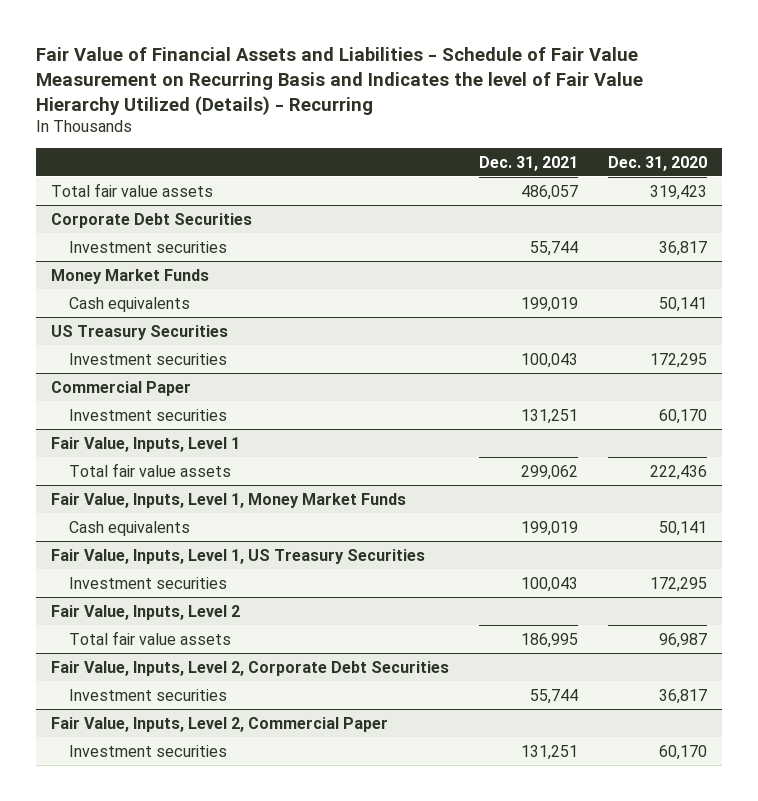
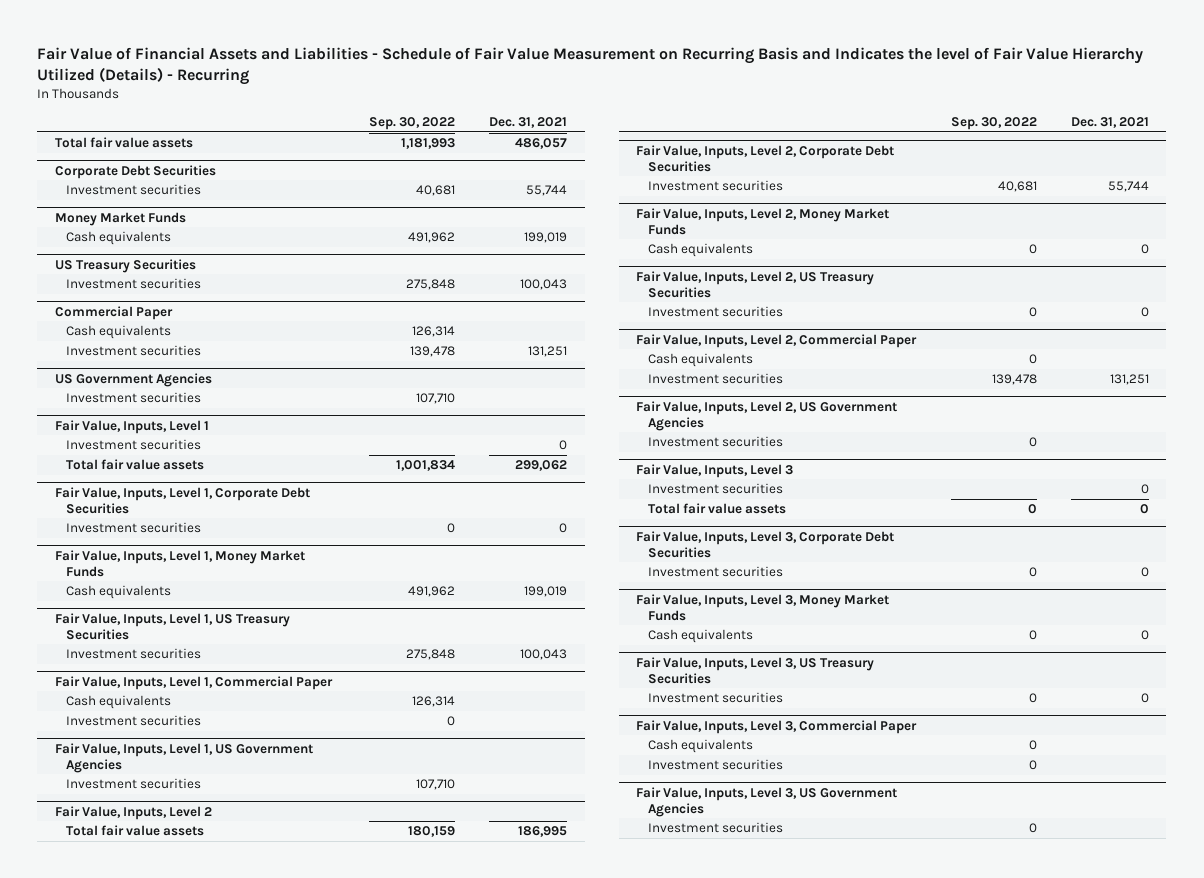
- | Dec. 31, 2021 | Dec. 31, 2020
+ | Sep. 30, 2022 | Dec. 31, 2021
@ Commercial Paper
+ Cash equivalents | 126,314 |
+ US Government Agencies
+ Investment securities | 107,710 |
@ Fair Value, Inputs, Level 1
+ Investment securities | | 0
+ Fair Value, Inputs, Level 1, Corporate Debt Securities
+ Investment securities | 0 | 0
+ Fair Value, Inputs, Level 1, Commercial Paper
+ Cash equivalents | 126,314 |
+ Investment securities | 0 |
+ Fair Value, Inputs, Level 1, US Government Agencies
+ Investment securities | 107,710 |
+ Fair Value, Inputs, Level 2, Money Market Funds
+ Cash equivalents | 0 | 0
+ Fair Value, Inputs, Level 2, US Treasury Securities
+ Investment securities | 0 | 0
@ Fair Value, Inputs, Level 2, Commercial Paper
+ Cash equivalents | 0 |
+ Fair Value, Inputs, Level 2, US Government Agencies
+ Investment securities | 0 |
+ Fair Value, Inputs, Level 3
+ Investment securities | | 0
+ Total fair value assets | 0 | 0
+ Fair Value, Inputs, Level 3, Corporate Debt Securities
+ Investment securities | 0 | 0
+ Fair Value, Inputs, Level 3, Money Market Funds
+ Cash equivalents | 0 | 0
+ Fair Value, Inputs, Level 3, US Treasury Securities
+ Investment securities | 0 | 0
+ Fair Value, Inputs, Level 3, Commercial Paper
+ Cash equivalents | 0 |
+ Investment securities | 0 |
+ Fair Value, Inputs, Level 3, US Government Agencies
+ Investment securities | 0 |

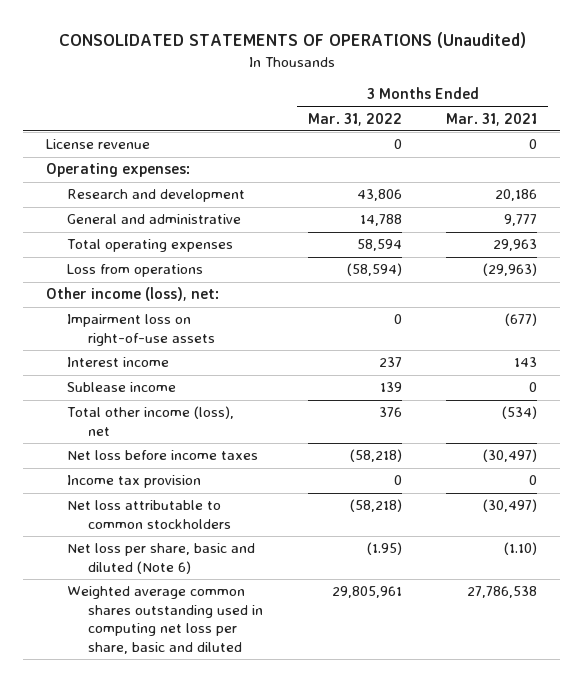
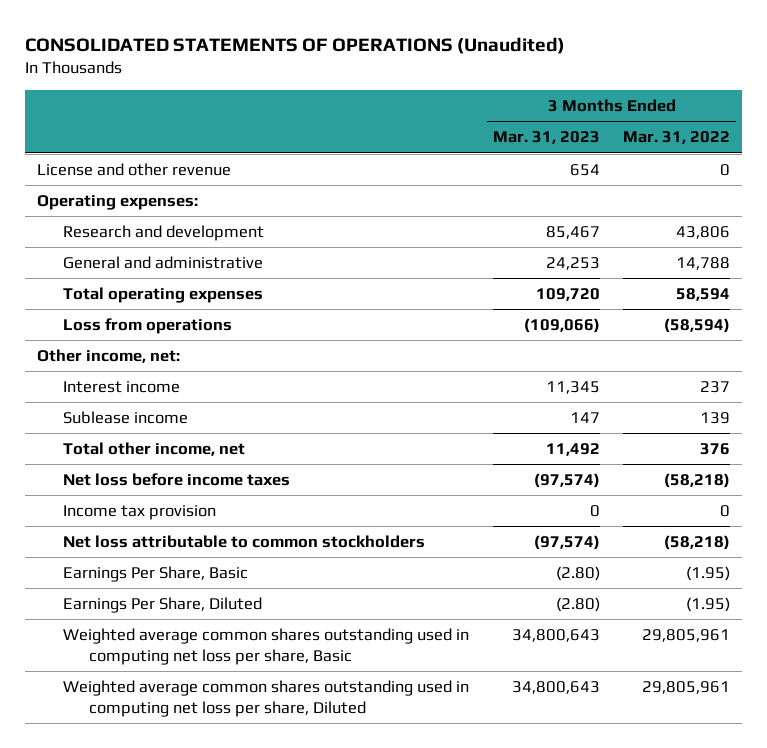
- | 3 Months Ended Mar. 31, 2022 | 3 Months Ended Mar. 31, 2021
+ | 3 Months Ended Mar. 31, 2023 | 3 Months Ended Mar. 31, 2022
- License revenue | 0 | 0
+ License and other revenue | 654 | 0
- Other income (loss), net:
- Impairment loss on right-of-use assets | 0 | (677)
+ Other income, net:
- Total other income (loss), net | 376 | (534)
+ Total other income, net | 11,492 | 376
- Net loss per share, basic and diluted (Note 6) | (1.95) | (1.10)
- Weighted average common shares outstanding used in computing net loss per share, basic and diluted | 29,805,961 | 27,786,538
+ Earnings Per Share, Basic | (2.80) | (1.95)
+ Earnings Per Share, Diluted | (2.80) | (1.95)
+ Weighted average common shares outstanding used in computing net loss per share, Basic | 34,800,643 | 29,805,961
+ Weighted average common shares outstanding used in computing net loss per share, Diluted | 34,800,643 | 29,805,961

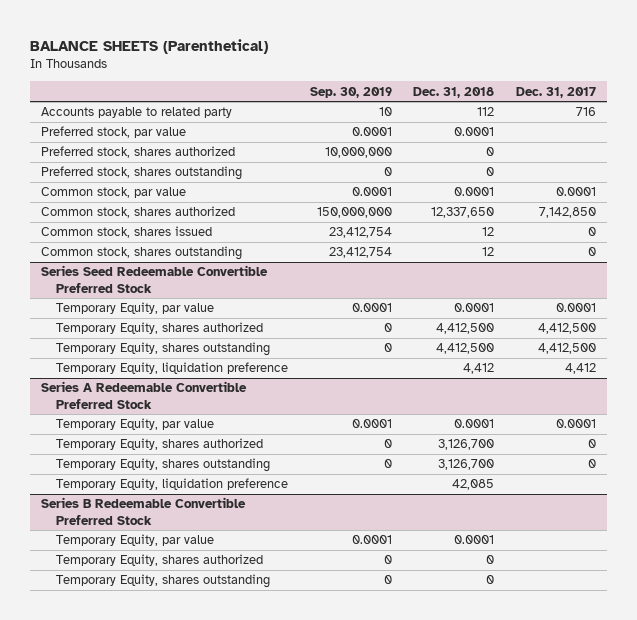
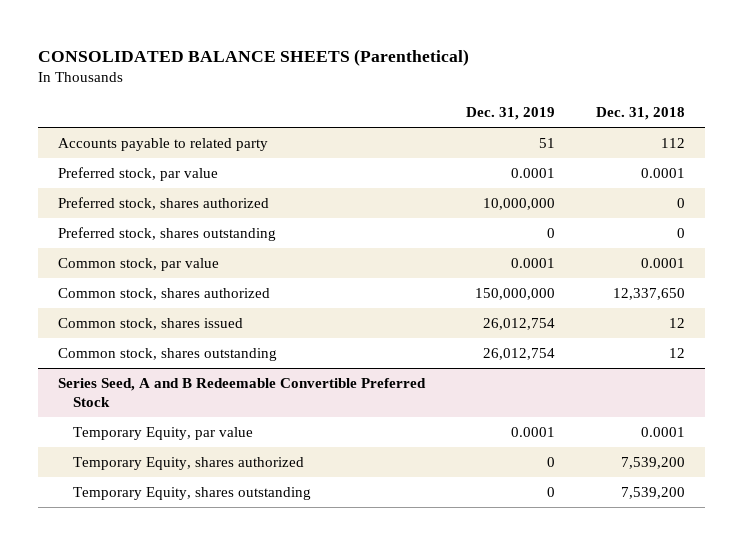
- BALANCE SHEETS (Parenthetical)
+ CONSOLIDATED BALANCE SHEETS (Parenthetical)
- | Sep. 30, 2019 | Dec. 31, 2018 | Dec. 31, 2017
+ | Dec. 31, 2019 | Dec. 31, 2018
- Series Seed Redeemable Convertible Preferred Stock
- Temporary Equity, par value | 0.0001 | 0.0001 | 0.0001
- Temporary Equity, shares authorized | 0 | 4,412,500 | 4,412,500
- Temporary Equity, shares outstanding | 0 | 4,412,500 | 4,412,500
- Temporary Equity, liquidation preference | | 4,412 | 4,412
- Series A Redeemable Convertible Preferred Stock
- Temporary Equity, par value | 0.0001 | 0.0001 | 0.0001
- Temporary Equity, shares authorized | 0 | 3,126,700 | 0
- Temporary Equity, shares outstanding | 0 | 3,126,700 | 0
- Temporary Equity, liquidation preference | | 42,085 |
- Series B Redeemable Convertible Preferred Stock
+ Series Seed, A and B Redeemable Convertible Preferred Stock
- Temporary Equity, shares authorized | 0 | 0 |
- Temporary Equity, shares outstanding | 0 | 0 |
+ Temporary Equity, shares authorized | 0 | 7,539,200
+ Temporary Equity, shares outstanding | 0 | 7,539,200

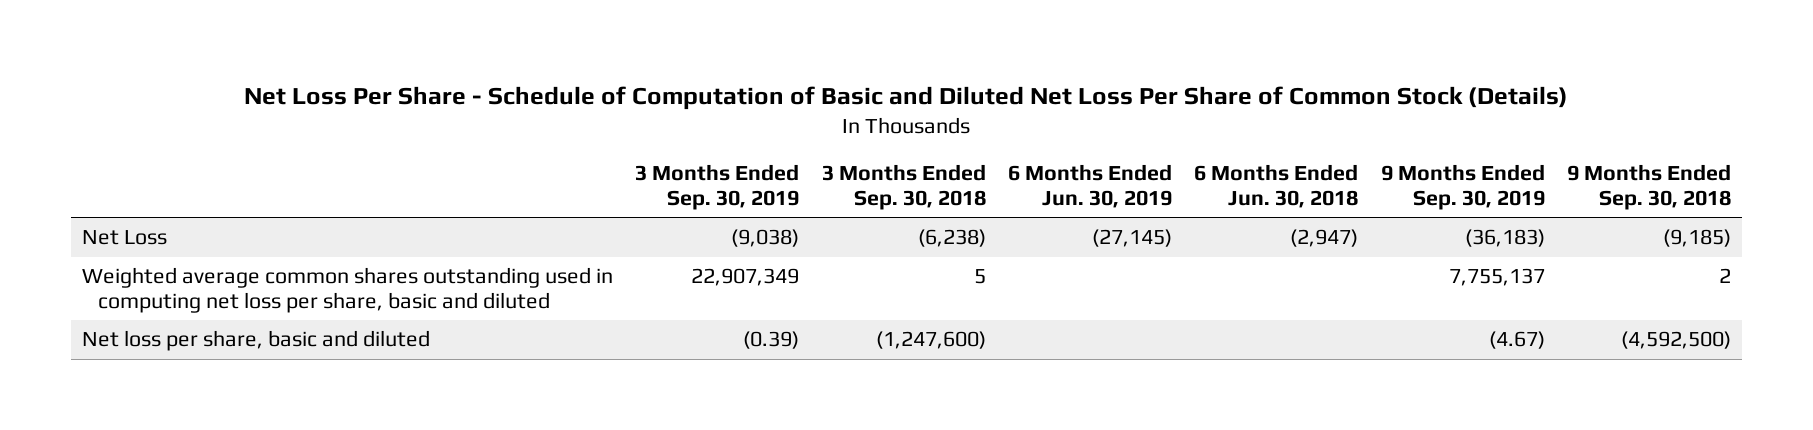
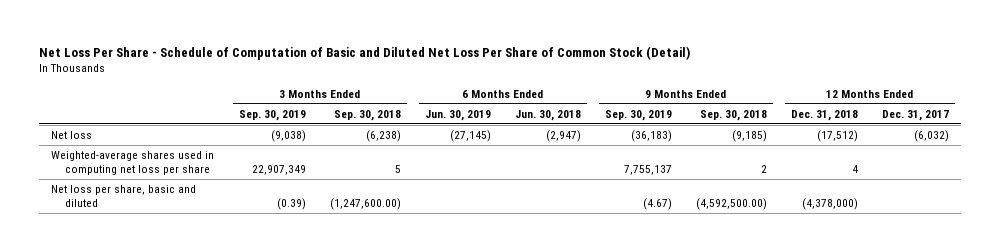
- Net Loss Per Share - Schedule of Computation of Basic and Diluted Net Loss Per Share of Common Stock (Details)
+ Net Loss Per Share - Schedule of Computation of Basic and Diluted Net Loss Per Share of Common Stock (Detail)
- | 3 Months Ended Sep. 30, 2019 | 3 Months Ended Sep. 30, 2018 | 6 Months Ended Jun. 30, 2019 | 6 Months Ended Jun. 30, 2018 | 9 Months Ended Sep. 30, 2019 | 9 Months Ended Sep. 30, 2018
+ | 3 Months Ended Sep. 30, 2019 | 3 Months Ended Sep. 30, 2018 | 6 Months Ended Jun. 30, 2019 | 6 Months Ended Jun. 30, 2018 | 9 Months Ended Sep. 30, 2019 | 9 Months Ended Sep. 30, 2018 | 12 Months Ended Dec. 31, 2018 | 12 Months Ended Dec. 31, 2017
- Net Loss | (9,038) | (6,238) | (27,145) | (2,947) | (36,183) | (9,185)
- Weighted average common shares outstanding used in computing net loss per share, basic and diluted | 22,907,349 | 5 | | | 7,755,137 | 2
- Net loss per share, basic and diluted | (0.39) | (1,247,600) | | | (4.67) | (4,592,500)
+ Net loss | (9,038) | (6,238) | (27,145) | (2,947) | (36,183) | (9,185) | (17,512) | (6,032)
+ Weighted-average shares used in computing net loss per share | 22,907,349 | 5 | | | 7,755,137 | 2 | 4 |
+ Net loss per share, basic and diluted | (0.39) | (1,247,600.00) | | | (4.67) | (4,592,500.00) | (4,378,000) |

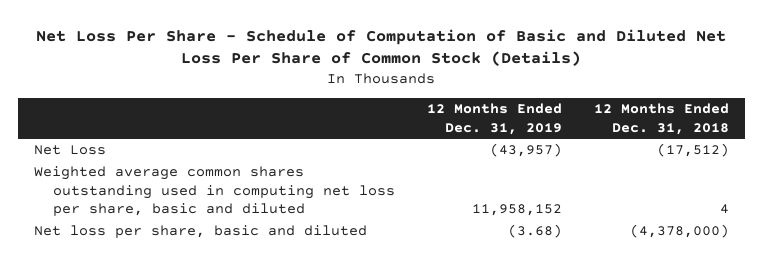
- Net Loss Per Share - Schedule of Computation of Basic and Diluted Net Loss Per Share of Common Stock (Detail)
+ Net Loss Per Share - Schedule of Computation of Basic and Diluted Net Loss Per Share of Common Stock (Details)
- | 3 Months Ended Sep. 30, 2019 | 3 Months Ended Sep. 30, 2018 | 6 Months Ended Jun. 30, 2019 | 6 Months Ended Jun. 30, 2018 | 9 Months Ended Sep. 30, 2019 | 9 Months Ended Sep. 30, 2018 | 12 Months Ended Dec. 31, 2018 | 12 Months Ended Dec. 31, 2017
+ | 12 Months Ended Dec. 31, 2019 | 12 Months Ended Dec. 31, 2018
- Net loss | (9,038) | (6,238) | (27,145) | (2,947) | (36,183) | (9,185) | (17,512) | (6,032)
- Weighted-average shares used in computing net loss per share | 22,907,349 | 5 | | | 7,755,137 | 2 | 4 |
+ Net Loss | (43,957) | (17,512)
+ Weighted average common shares outstanding used in computing net loss per share, basic and diluted | 11,958,152 | 4

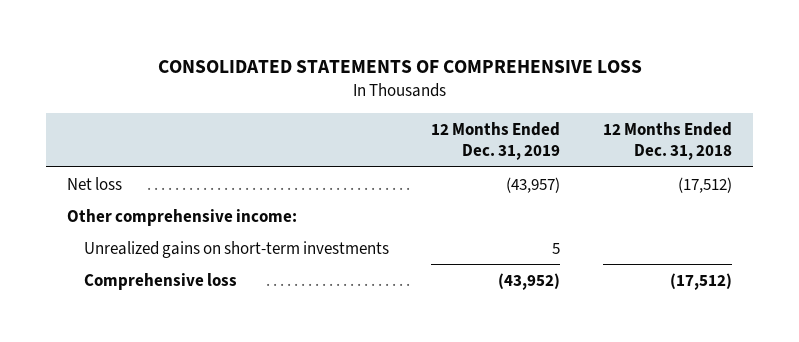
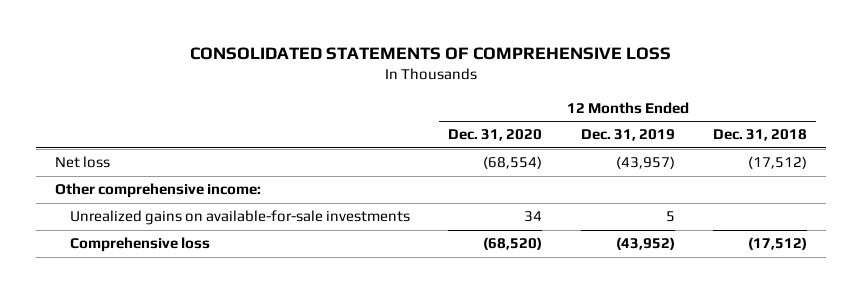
- | 12 Months Ended Dec. 31, 2019 | 12 Months Ended Dec. 31, 2018
+ | 12 Months Ended Dec. 31, 2020 | 12 Months Ended Dec. 31, 2019 | 12 Months Ended Dec. 31, 2018
- Unrealized gains on short-term investments | 5 |
+ Unrealized gains on available-for-sale investments | 34 | 5 |

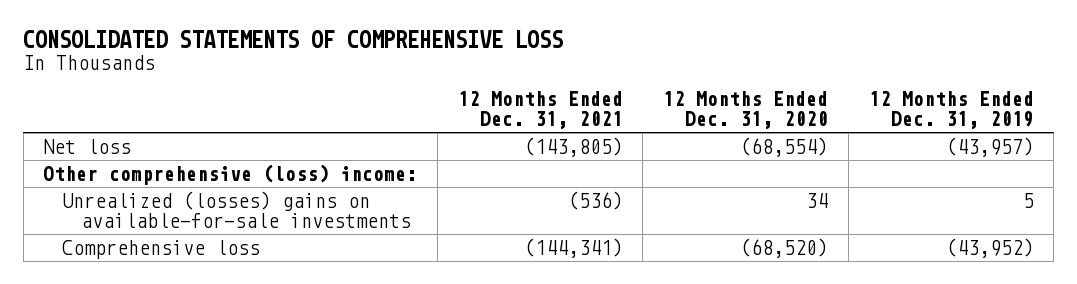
- | 12 Months Ended Dec. 31, 2020 | 12 Months Ended Dec. 31, 2019 | 12 Months Ended Dec. 31, 2018
+ | 12 Months Ended Dec. 31, 2021 | 12 Months Ended Dec. 31, 2020 | 12 Months Ended Dec. 31, 2019
- Other comprehensive income:
- Unrealized gains on available-for-sale investments | 34 | 5 |
+ Other comprehensive (loss) income:
+ Unrealized (losses) gains on available-for-sale investments | (536) | 34 | 5

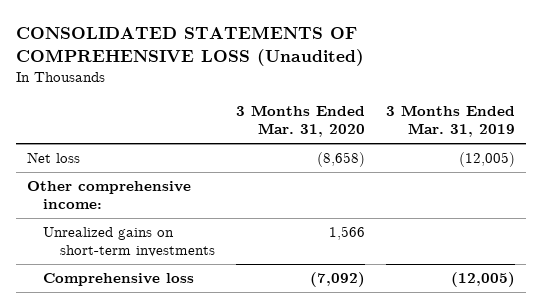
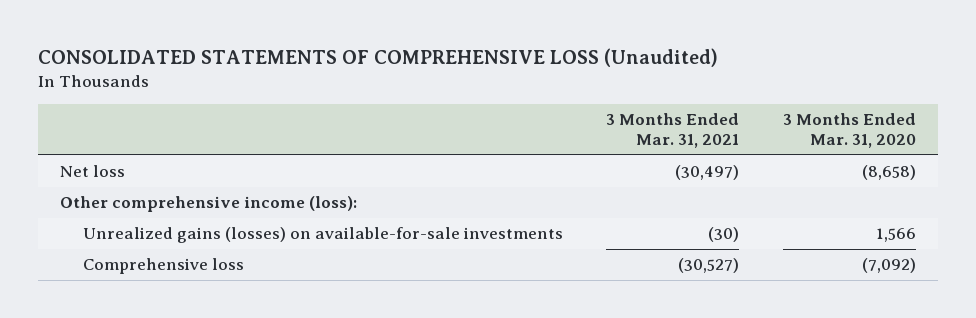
- | 3 Months Ended Mar. 31, 2020 | 3 Months Ended Mar. 31, 2019
+ | 3 Months Ended Mar. 31, 2021 | 3 Months Ended Mar. 31, 2020
- Other comprehensive income:
- Unrealized gains on short-term investments | 1,566 |
+ Other comprehensive income (loss):
+ Unrealized gains (losses) on available-for-sale investments | (30) | 1,566

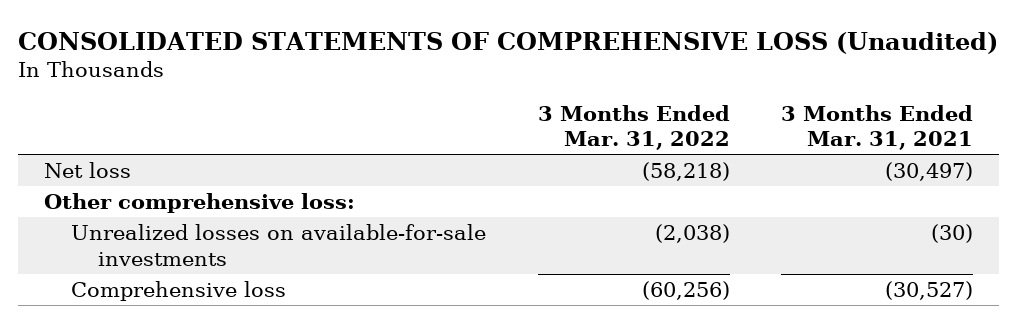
- | 3 Months Ended Mar. 31, 2021 | 3 Months Ended Mar. 31, 2020
+ | 3 Months Ended Mar. 31, 2022 | 3 Months Ended Mar. 31, 2021
- Other comprehensive income (loss):
- Unrealized gains (losses) on available-for-sale investments | (30) | 1,566
+ Other comprehensive loss:
+ Unrealized losses on available-for-sale investments | (2,038) | (30)

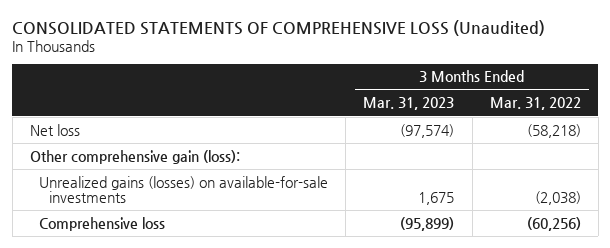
- | 3 Months Ended Mar. 31, 2022 | 3 Months Ended Mar. 31, 2021
+ | 3 Months Ended Mar. 31, 2023 | 3 Months Ended Mar. 31, 2022
- Other comprehensive loss:
- Unrealized losses on available-for-sale investments | (2,038) | (30)
+ Other comprehensive gain (loss):
+ Unrealized gains (losses) on available-for-sale investments | 1,675 | (2,038)

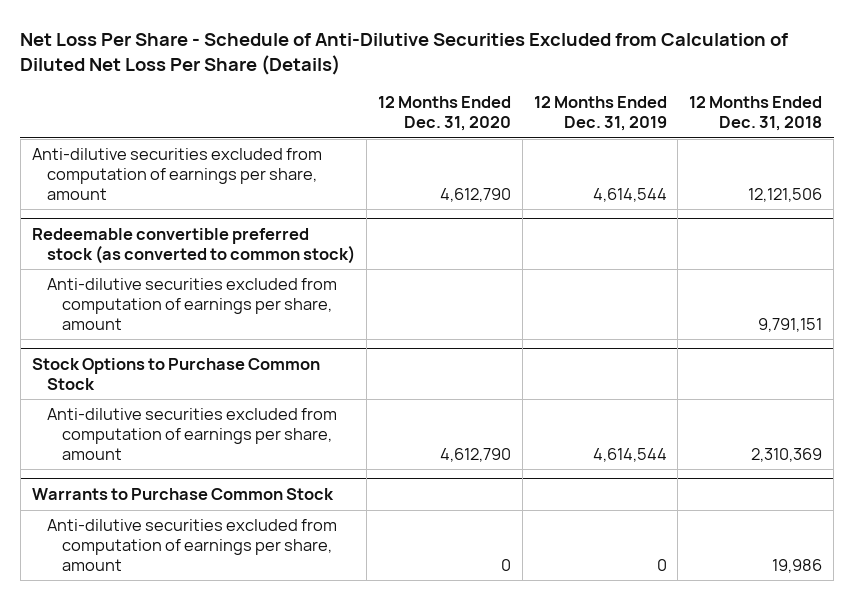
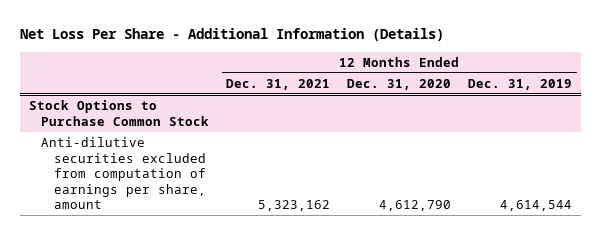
- Net Loss Per Share - Schedule of Anti-Dilutive Securities Excluded from Calculation of Diluted Net Loss Per Share (Details)
+ Net Loss Per Share - Additional Information (Details)
- | 12 Months Ended Dec. 31, 2020 | 12 Months Ended Dec. 31, 2019 | 12 Months Ended Dec. 31, 2018
+ | 12 Months Ended Dec. 31, 2021 | 12 Months Ended Dec. 31, 2020 | 12 Months Ended Dec. 31, 2019
- Anti-dilutive securities excluded from computation of earnings per share, amount | 4,612,790 | 4,614,544 | 12,121,506
- Redeemable convertible preferred stock (as converted to common stock)
- Anti-dilutive securities excluded from computation of earnings per share, amount | | | 9,791,151
- Warrants to Purchase Common Stock
- Anti-dilutive securities excluded from computation of earnings per share, amount | 0 | 0 | 19,986

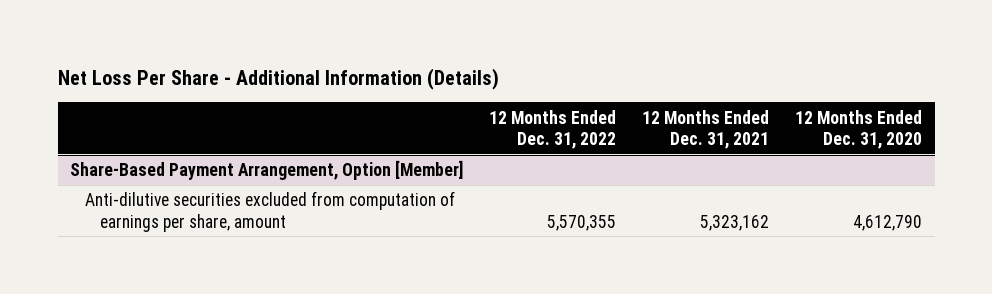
- | 12 Months Ended Dec. 31, 2021 | 12 Months Ended Dec. 31, 2020 | 12 Months Ended Dec. 31, 2019
+ | 12 Months Ended Dec. 31, 2022 | 12 Months Ended Dec. 31, 2021 | 12 Months Ended Dec. 31, 2020
- Stock Options to Purchase Common Stock
+ Share-Based Payment Arrangement, Option [Member]

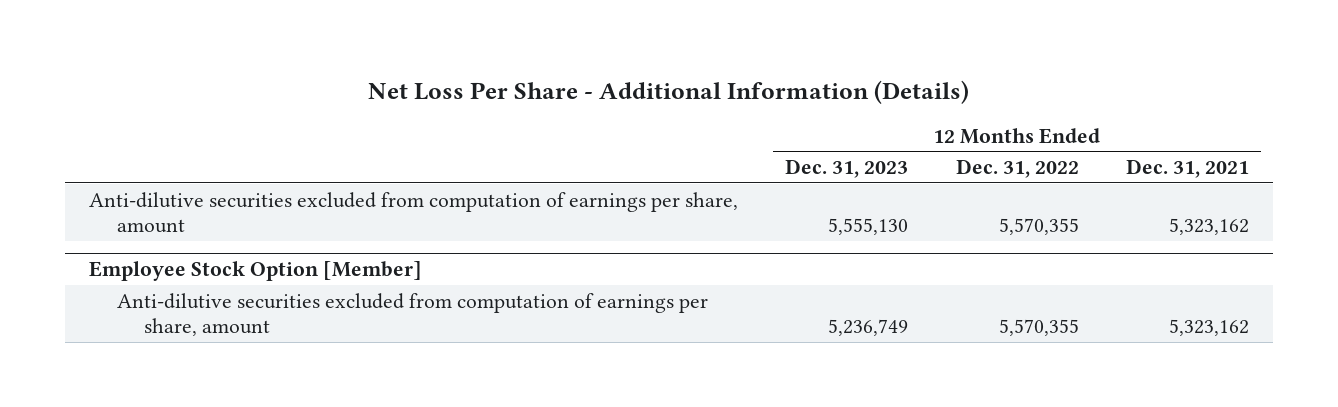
- | 12 Months Ended Dec. 31, 2022 | 12 Months Ended Dec. 31, 2021 | 12 Months Ended Dec. 31, 2020
+ | 12 Months Ended Dec. 31, 2023 | 12 Months Ended Dec. 31, 2022 | 12 Months Ended Dec. 31, 2021
- Share-Based Payment Arrangement, Option [Member]
+ Employee Stock Option [Member]
+ Anti-dilutive securities excluded from computation of earnings per share, amount | 5,236,749 | 5,570,355 | 5,323,162

